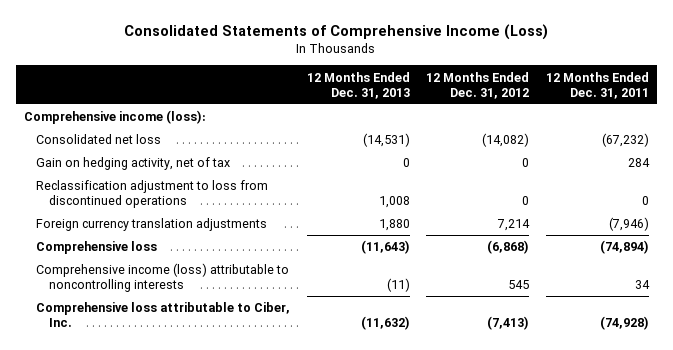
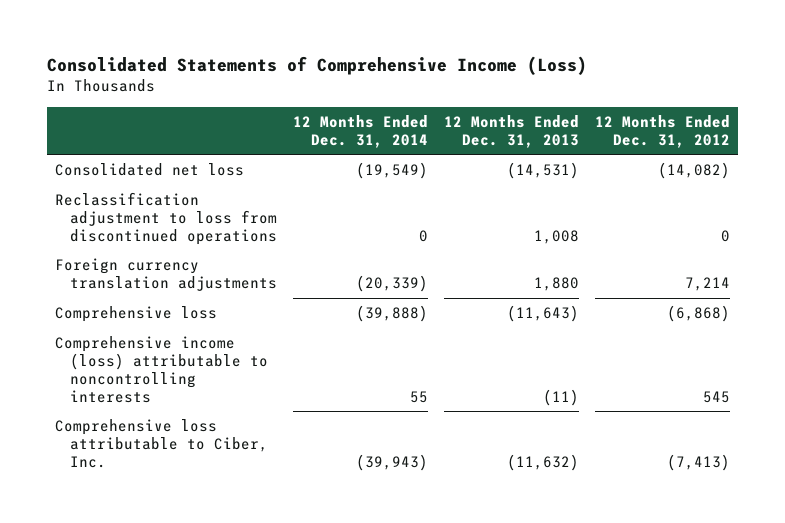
- | 12 Months Ended Dec. 31, 2013 | 12 Months Ended Dec. 31, 2012 | 12 Months Ended Dec. 31, 2011
+ | 12 Months Ended Dec. 31, 2014 | 12 Months Ended Dec. 31, 2013 | 12 Months Ended Dec. 31, 2012
- Comprehensive income (loss):
- Gain on hedging activity, net of tax | 0 | 0 | 284

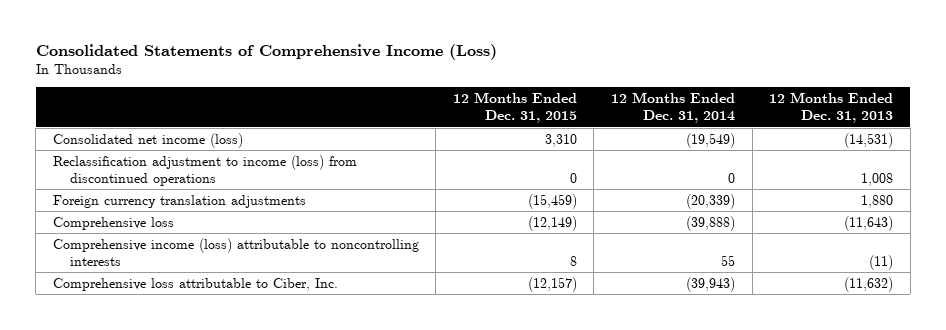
- | 12 Months Ended Dec. 31, 2014 | 12 Months Ended Dec. 31, 2013 | 12 Months Ended Dec. 31, 2012
+ | 12 Months Ended Dec. 31, 2015 | 12 Months Ended Dec. 31, 2014 | 12 Months Ended Dec. 31, 2013
- Consolidated net loss | (19,549) | (14,531) | (14,082)
- Reclassification adjustment to loss from discontinued operations | 0 | 1,008 | 0
+ Consolidated net income (loss) | 3,310 | (19,549) | (14,531)
+ Reclassification adjustment to income (loss) from discontinued operations | 0 | 0 | 1,008

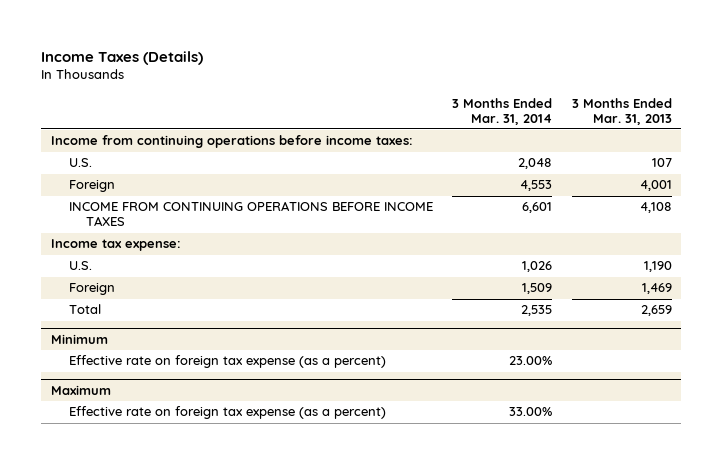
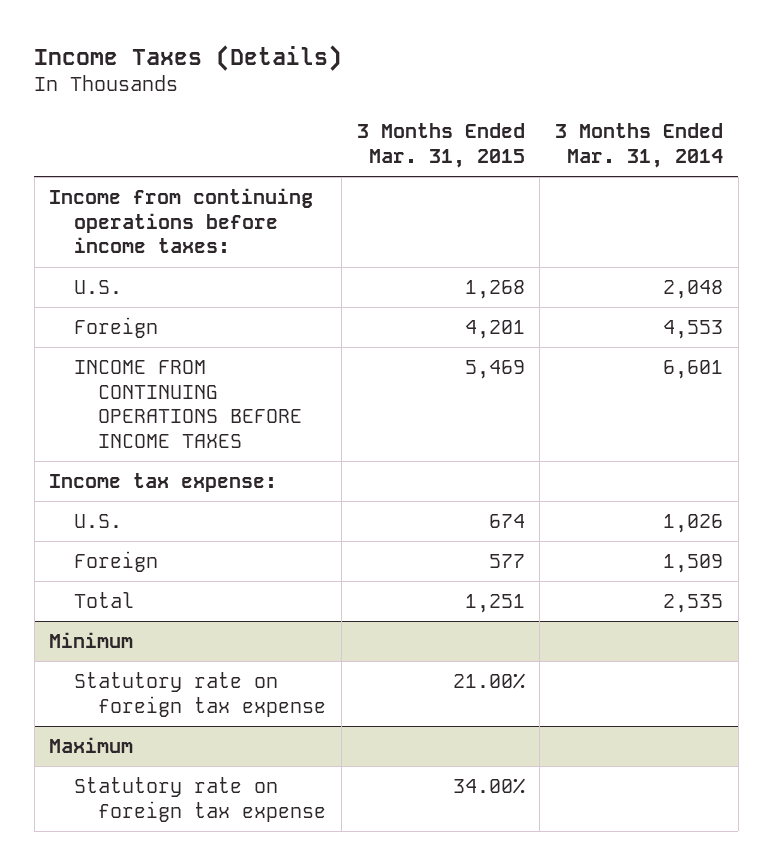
- | 3 Months Ended Mar. 31, 2014 | 3 Months Ended Mar. 31, 2013
+ | 3 Months Ended Mar. 31, 2015 | 3 Months Ended Mar. 31, 2014
@ Minimum
- Effective rate on foreign tax expense (as a percent) | 23.00% |
+ Statutory rate on foreign tax expense | 21.00% |
@ Maximum
- Effective rate on foreign tax expense (as a percent) | 33.00% |
+ Statutory rate on foreign tax expense | 34.00% |

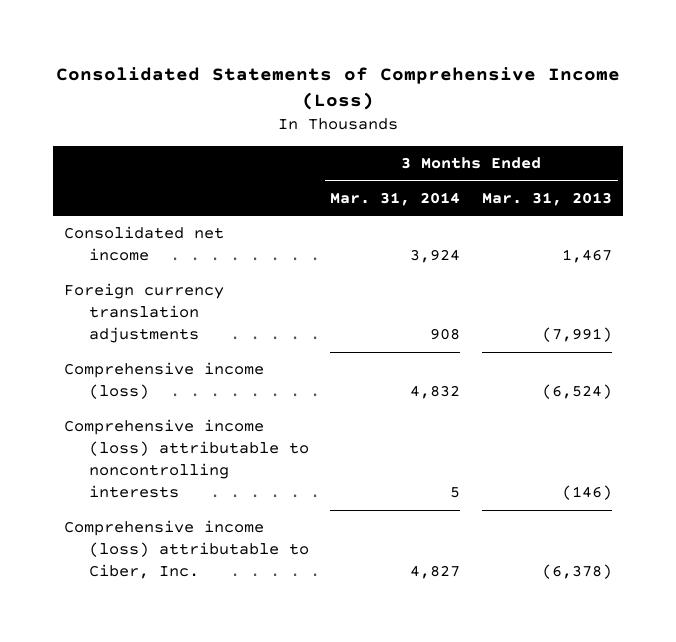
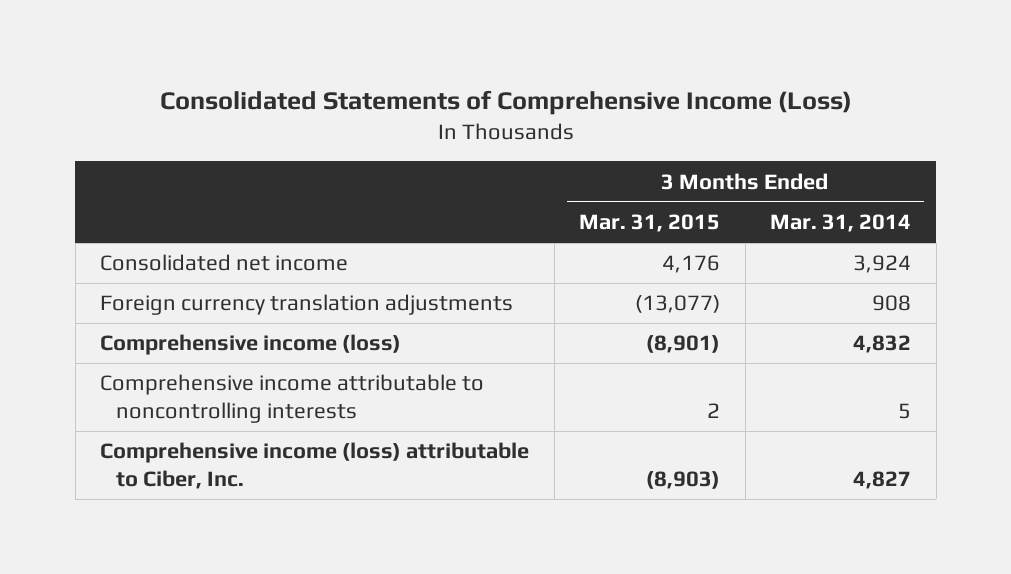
- | 3 Months Ended Mar. 31, 2014 | 3 Months Ended Mar. 31, 2013
+ | 3 Months Ended Mar. 31, 2015 | 3 Months Ended Mar. 31, 2014
- Comprehensive income (loss) attributable to noncontrolling interests | 5 | (146)
+ Comprehensive income attributable to noncontrolling interests | 2 | 5

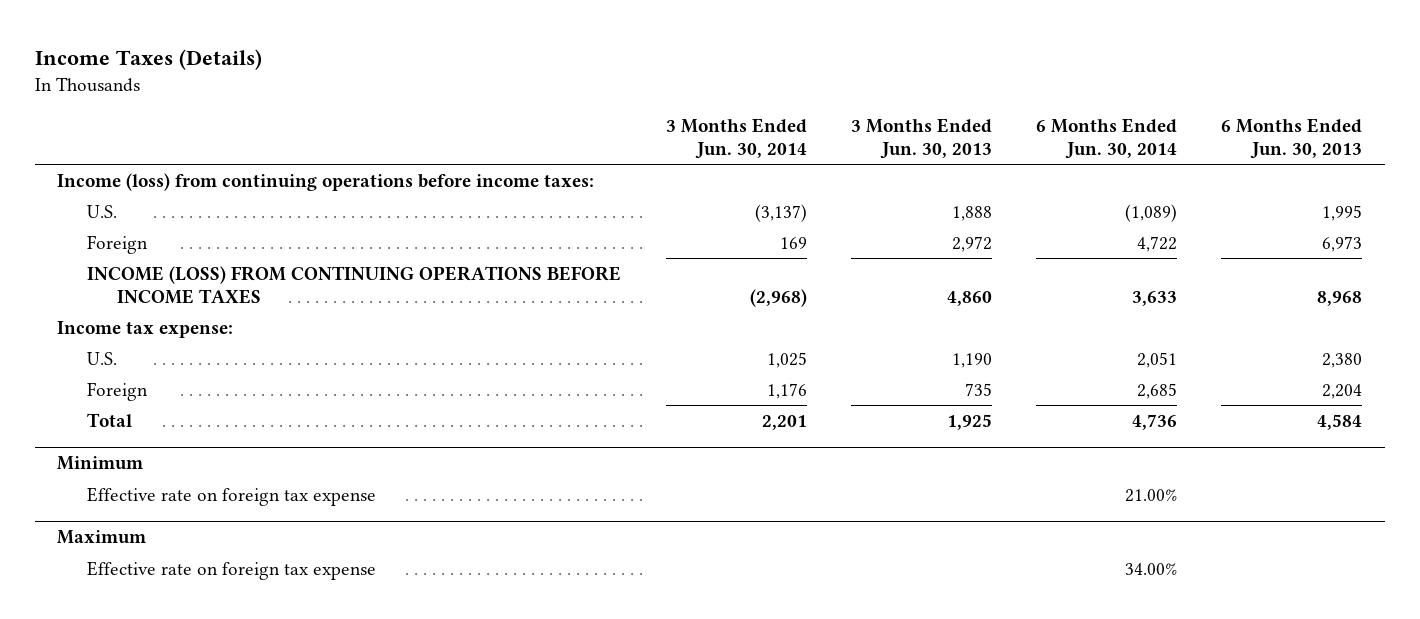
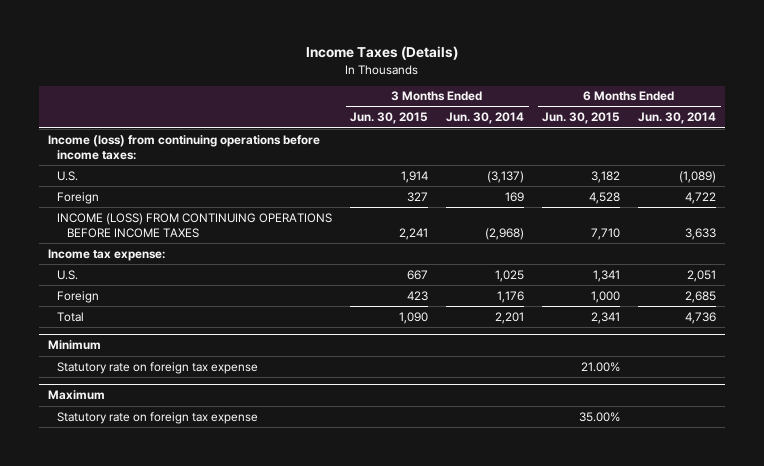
- | 3 Months Ended Jun. 30, 2014 | 3 Months Ended Jun. 30, 2013 | 6 Months Ended Jun. 30, 2014 | 6 Months Ended Jun. 30, 2013
+ | 3 Months Ended Jun. 30, 2015 | 3 Months Ended Jun. 30, 2014 | 6 Months Ended Jun. 30, 2015 | 6 Months Ended Jun. 30, 2014
@ Minimum
- Effective rate on foreign tax expense | | | 21.00% |
+ Statutory rate on foreign tax expense | | | 21.00% |
@ Maximum
- Effective rate on foreign tax expense | | | 34.00% |
+ Statutory rate on foreign tax expense | | | 35.00% |

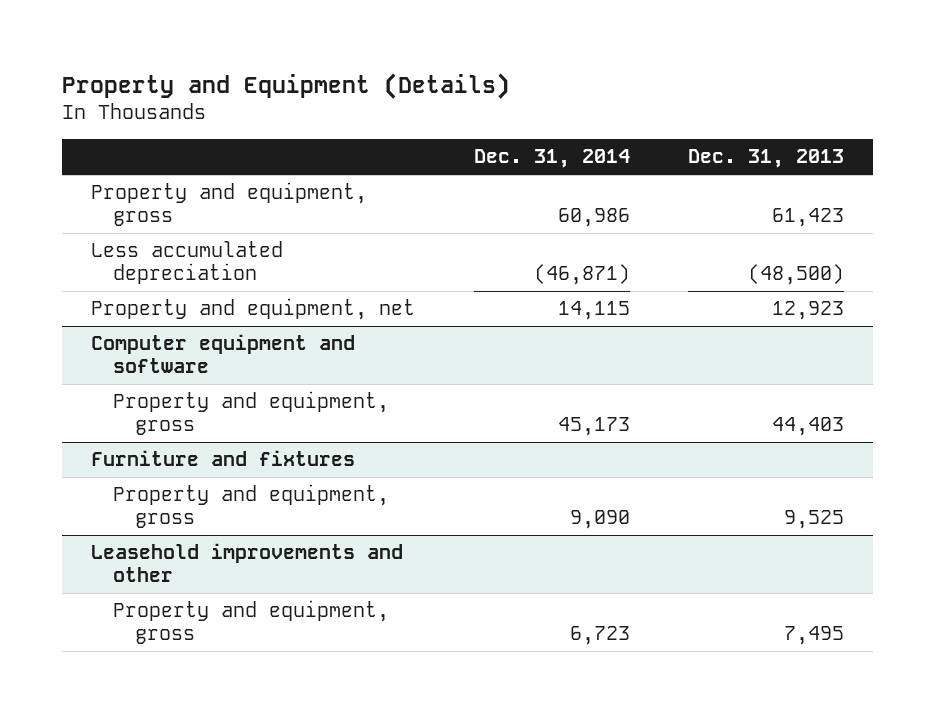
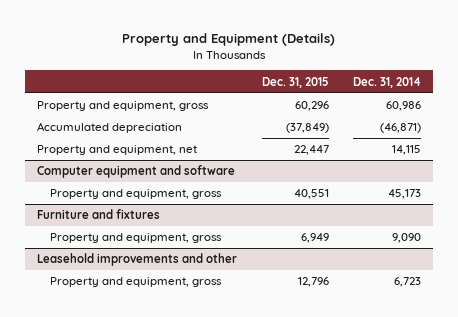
- | Dec. 31, 2014 | Dec. 31, 2013
+ | Dec. 31, 2015 | Dec. 31, 2014
- Less accumulated depreciation | (46,871) | (48,500)
+ Accumulated depreciation | (37,849) | (46,871)

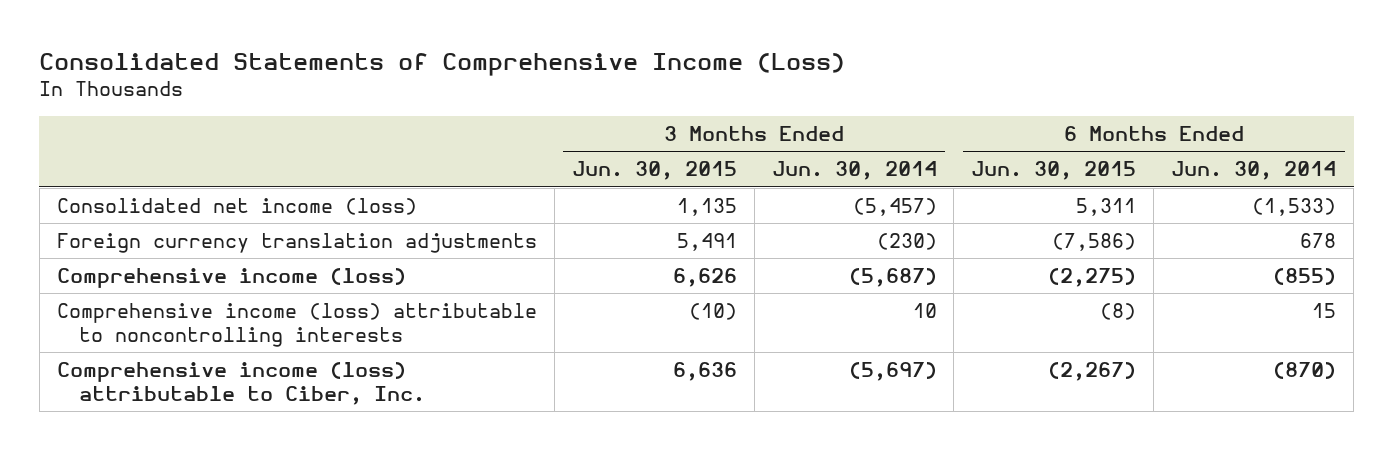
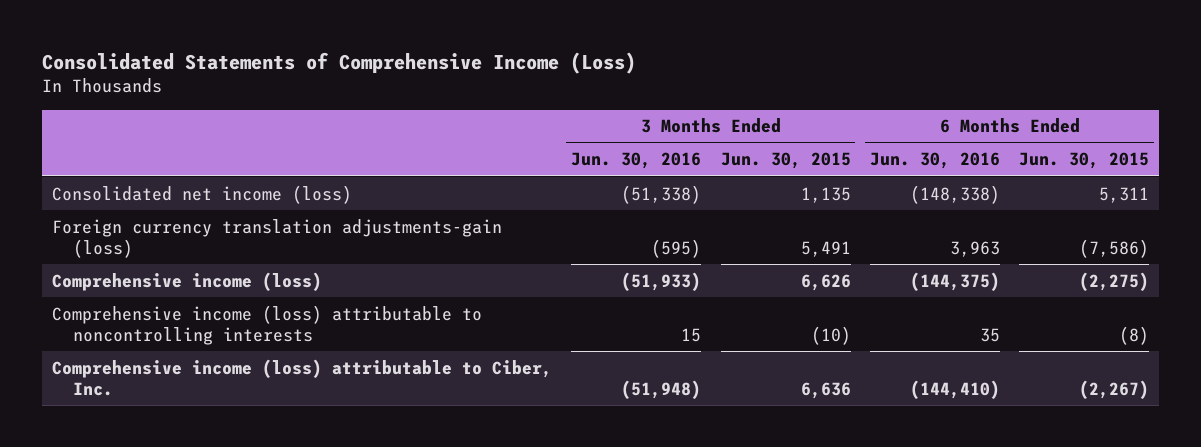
- | 3 Months Ended Jun. 30, 2015 | 3 Months Ended Jun. 30, 2014 | 6 Months Ended Jun. 30, 2015 | 6 Months Ended Jun. 30, 2014
+ | 3 Months Ended Jun. 30, 2016 | 3 Months Ended Jun. 30, 2015 | 6 Months Ended Jun. 30, 2016 | 6 Months Ended Jun. 30, 2015
- Foreign currency translation adjustments | 5,491 | (230) | (7,586) | 678
+ Foreign currency translation adjustments-gain (loss) | (595) | 5,491 | 3,963 | (7,586)

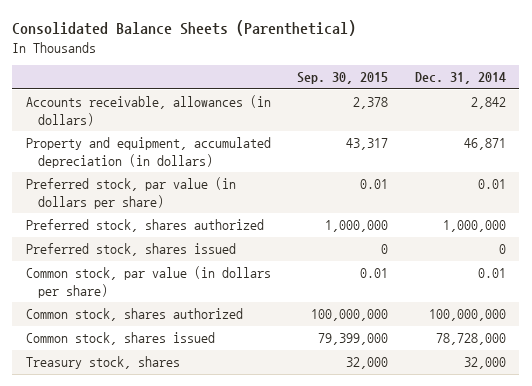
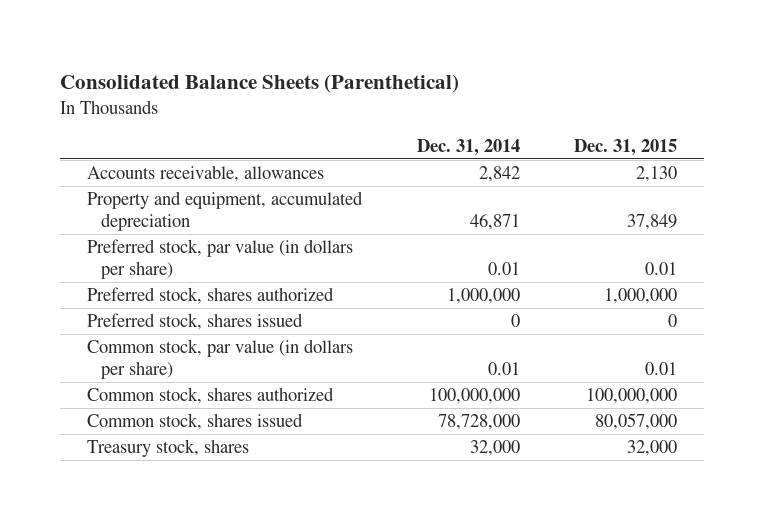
- | Sep. 30, 2015 | Dec. 31, 2014
+ | Dec. 31, 2014 | Dec. 31, 2015
- Accounts receivable, allowances (in dollars) | 2,378 | 2,842
- Property and equipment, accumulated depreciation (in dollars) | 43,317 | 46,871
+ Accounts receivable, allowances | 2,842 | 2,130
+ Property and equipment, accumulated depreciation | 46,871 | 37,849

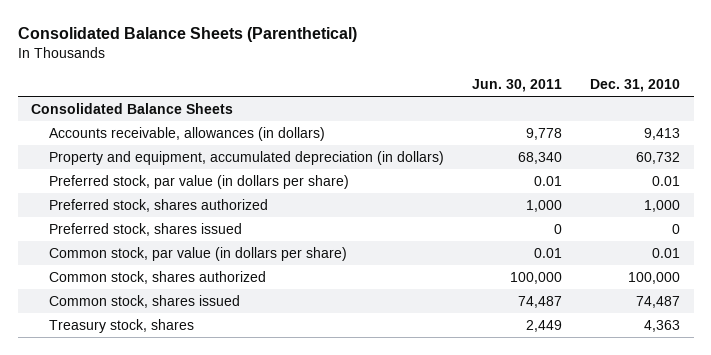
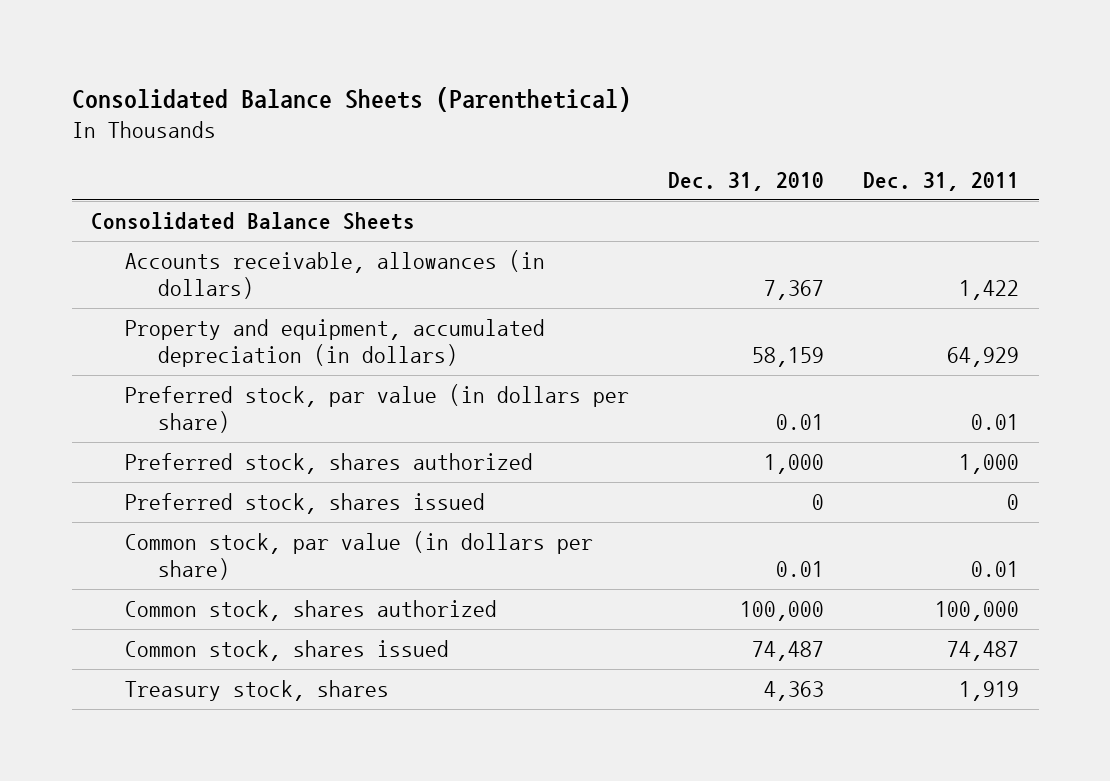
- | Jun. 30, 2011 | Dec. 31, 2010
+ | Dec. 31, 2010 | Dec. 31, 2011
- Accounts receivable, allowances (in dollars) | 9,778 | 9,413
- Property and equipment, accumulated depreciation (in dollars) | 68,340 | 60,732
+ Accounts receivable, allowances (in dollars) | 7,367 | 1,422
+ Property and equipment, accumulated depreciation (in dollars) | 58,159 | 64,929

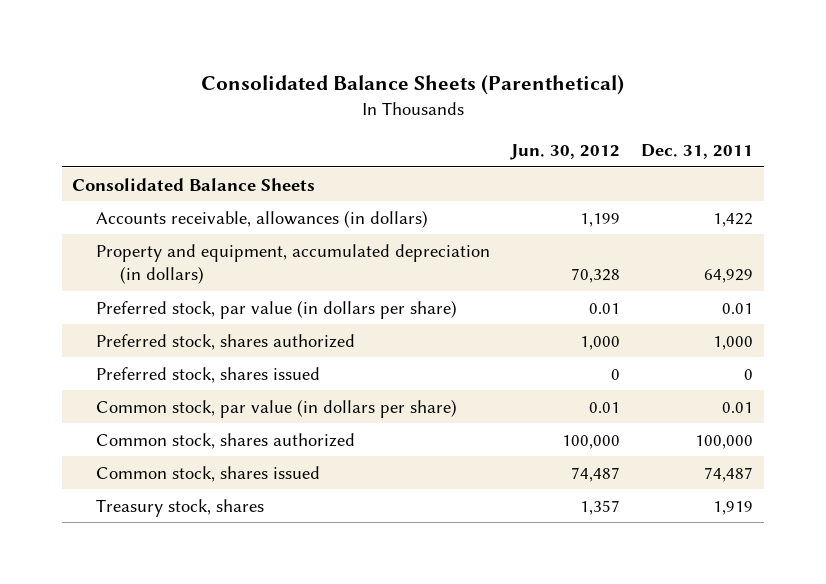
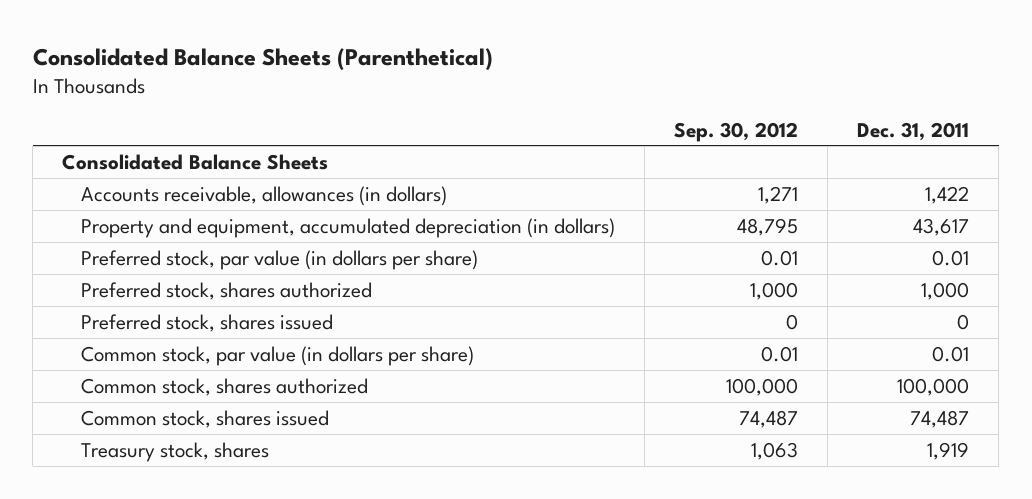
- | Jun. 30, 2012 | Dec. 31, 2011
+ | Sep. 30, 2012 | Dec. 31, 2011
- Property and equipment, accumulated depreciation (in dollars) | 70,328 | 64,929
+ Property and equipment, accumulated depreciation (in dollars) | 48,795 | 43,617

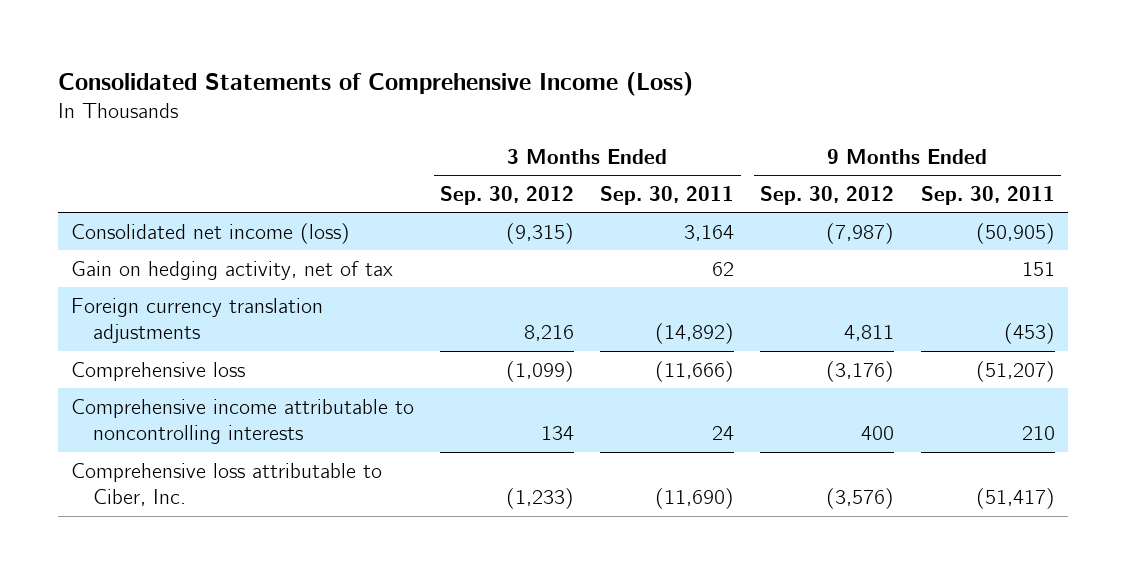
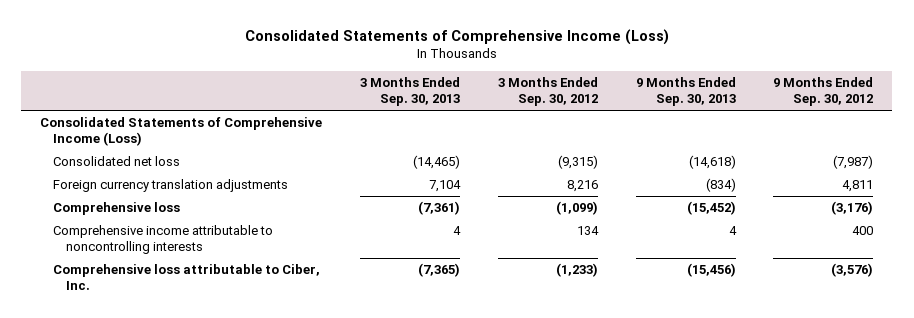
- | 3 Months Ended Sep. 30, 2012 | 3 Months Ended Sep. 30, 2011 | 9 Months Ended Sep. 30, 2012 | 9 Months Ended Sep. 30, 2011
+ | 3 Months Ended Sep. 30, 2013 | 3 Months Ended Sep. 30, 2012 | 9 Months Ended Sep. 30, 2013 | 9 Months Ended Sep. 30, 2012
- Consolidated net income (loss) | (9,315) | 3,164 | (7,987) | (50,905)
- Gain on hedging activity, net of tax | | 62 | | 151
+ Consolidated Statements of Comprehensive Income (Loss)
+ Consolidated net loss | (14,465) | (9,315) | (14,618) | (7,987)

